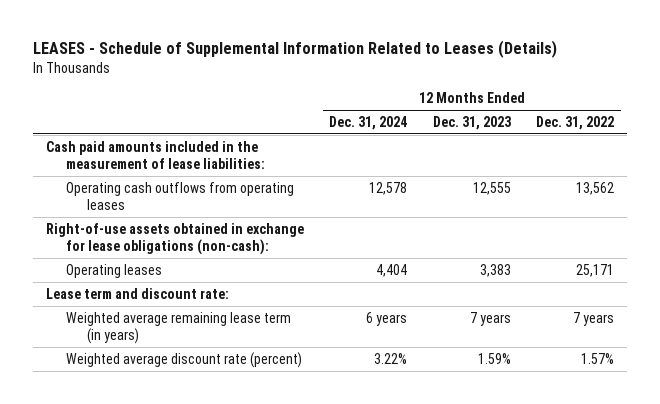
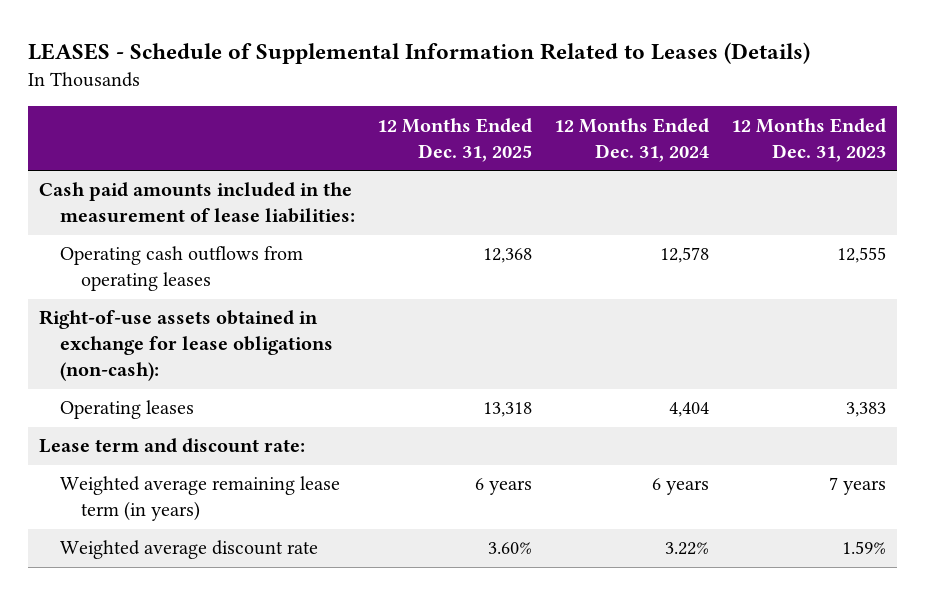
- | 12 Months Ended Dec. 31, 2024 | 12 Months Ended Dec. 31, 2023 | 12 Months Ended Dec. 31, 2022
+ | 12 Months Ended Dec. 31, 2025 | 12 Months Ended Dec. 31, 2024 | 12 Months Ended Dec. 31, 2023
- Weighted average discount rate (percent) | 3.22% | 1.59% | 1.57%
+ Weighted average discount rate | 3.60% | 3.22% | 1.59%

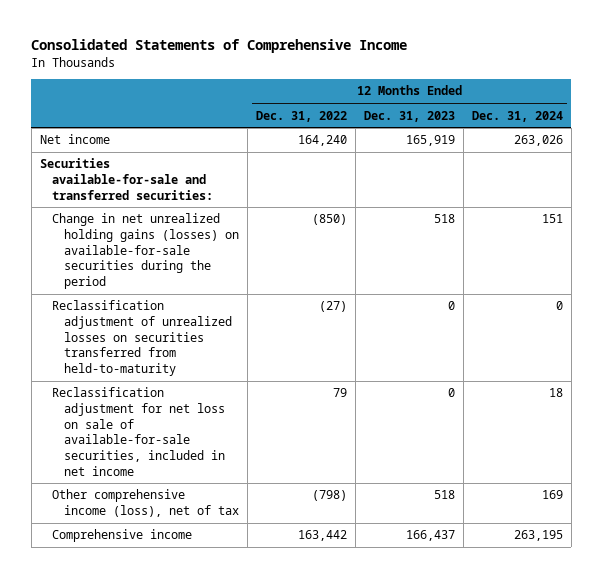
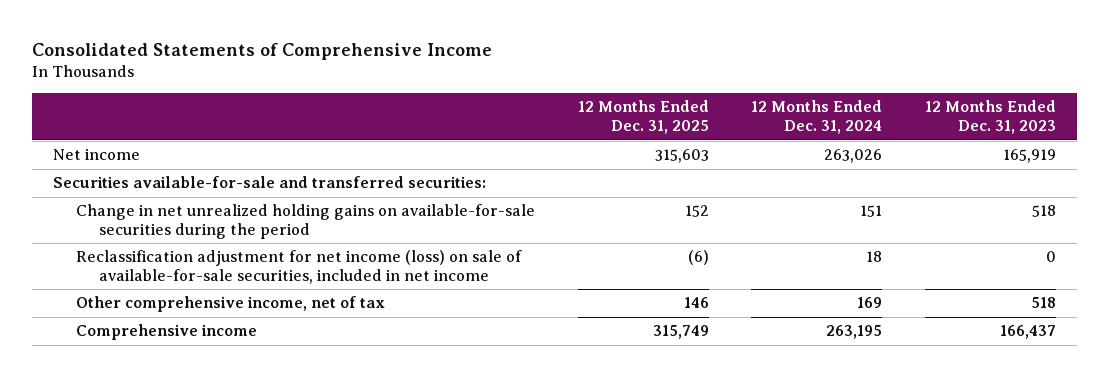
- | 12 Months Ended Dec. 31, 2022 | 12 Months Ended Dec. 31, 2023 | 12 Months Ended Dec. 31, 2024
+ | 12 Months Ended Dec. 31, 2025 | 12 Months Ended Dec. 31, 2024 | 12 Months Ended Dec. 31, 2023
- Change in net unrealized holding gains (losses) on available-for-sale securities during the period | (850) | 518 | 151
- Reclassification adjustment of unrealized losses on securities transferred from held-to-maturity | (27) | 0 | 0
- Reclassification adjustment for net loss on sale of available-for-sale securities, included in net income | 79 | 0 | 18
- Other comprehensive income (loss), net of tax | (798) | 518 | 169
+ Change in net unrealized holding gains on available-for-sale securities during the period | 152 | 151 | 518
+ Reclassification adjustment for net income (loss) on sale of available-for-sale securities, included in net income | (6) | 18 | 0
+ Other comprehensive income, net of tax | 146 | 169 | 518

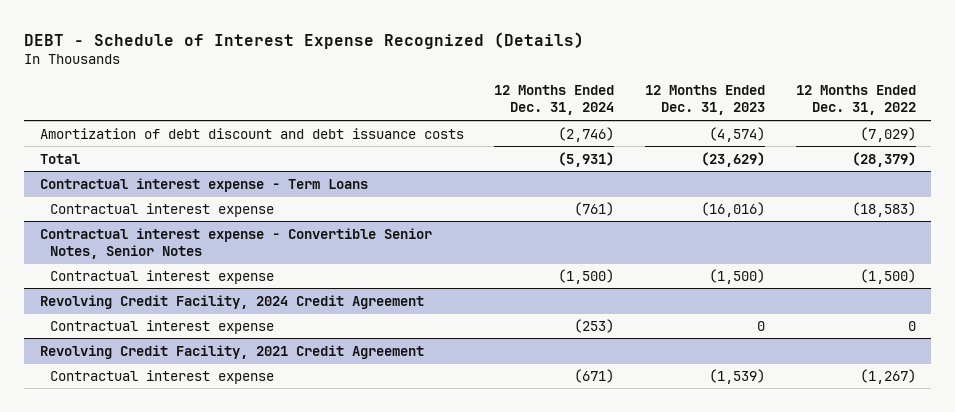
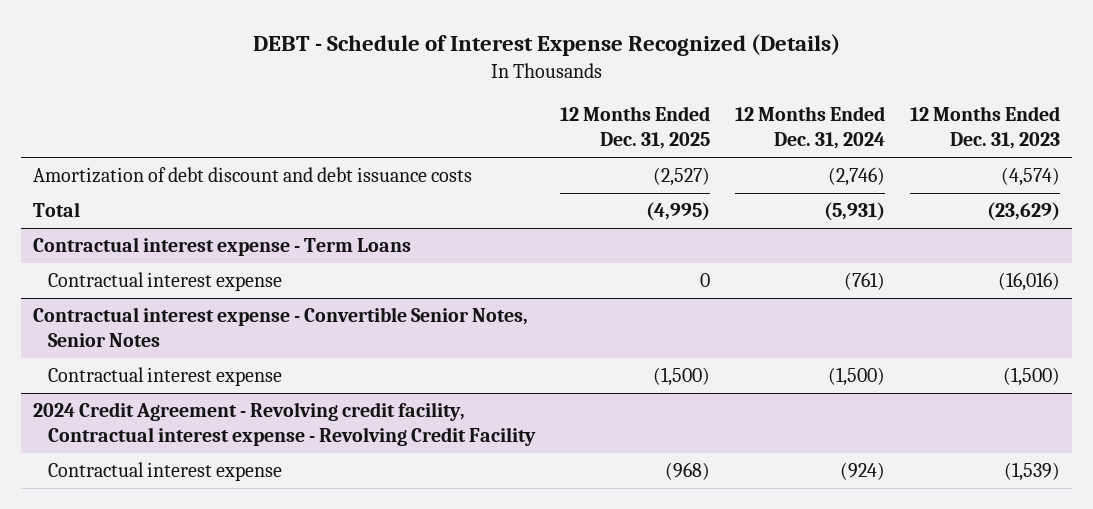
- | 12 Months Ended Dec. 31, 2024 | 12 Months Ended Dec. 31, 2023 | 12 Months Ended Dec. 31, 2022
+ | 12 Months Ended Dec. 31, 2025 | 12 Months Ended Dec. 31, 2024 | 12 Months Ended Dec. 31, 2023
- Revolving Credit Facility, 2024 Credit Agreement
- Contractual interest expense | (253) | 0 | 0
- Revolving Credit Facility, 2021 Credit Agreement
- Contractual interest expense | (671) | (1,539) | (1,267)
+ 2024 Credit Agreement - Revolving credit facility, Contractual interest expense - Revolving Credit Facility
+ Contractual interest expense | (968) | (924) | (1,539)

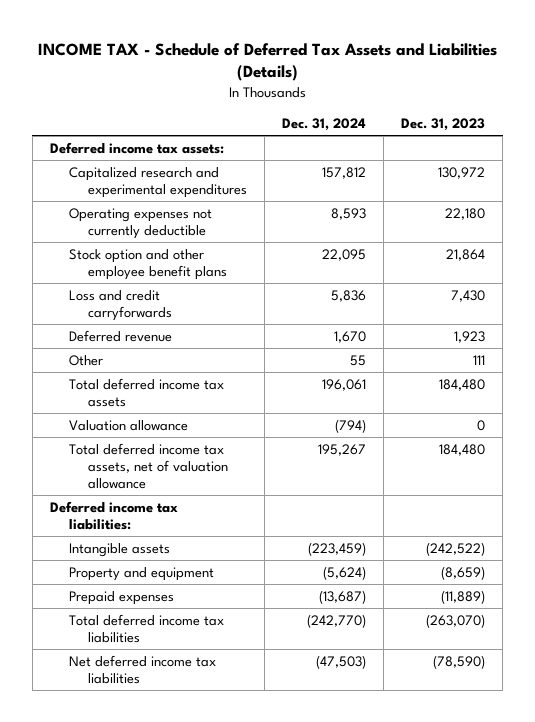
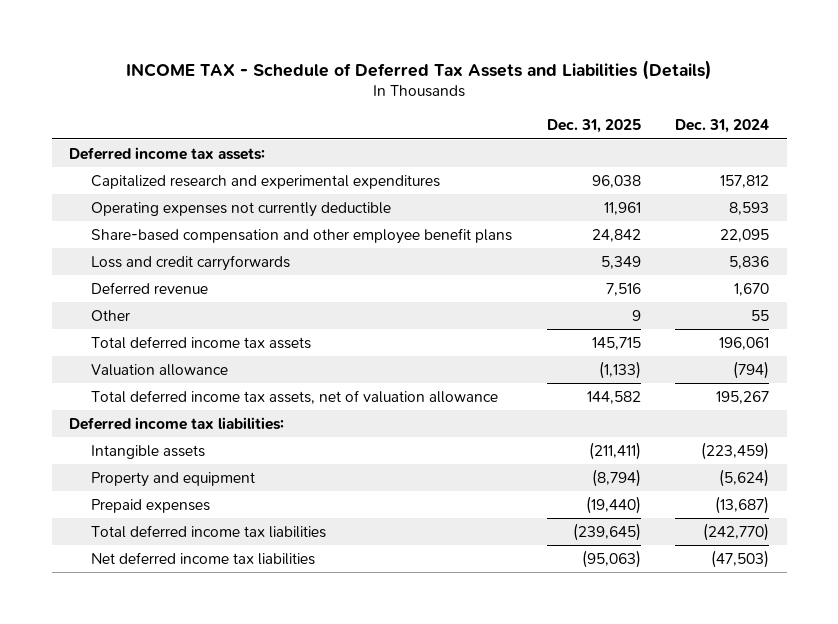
- | Dec. 31, 2024 | Dec. 31, 2023
+ | Dec. 31, 2025 | Dec. 31, 2024
- Stock option and other employee benefit plans | 22,095 | 21,864
+ Share-based compensation and other employee benefit plans | 24,842 | 22,095

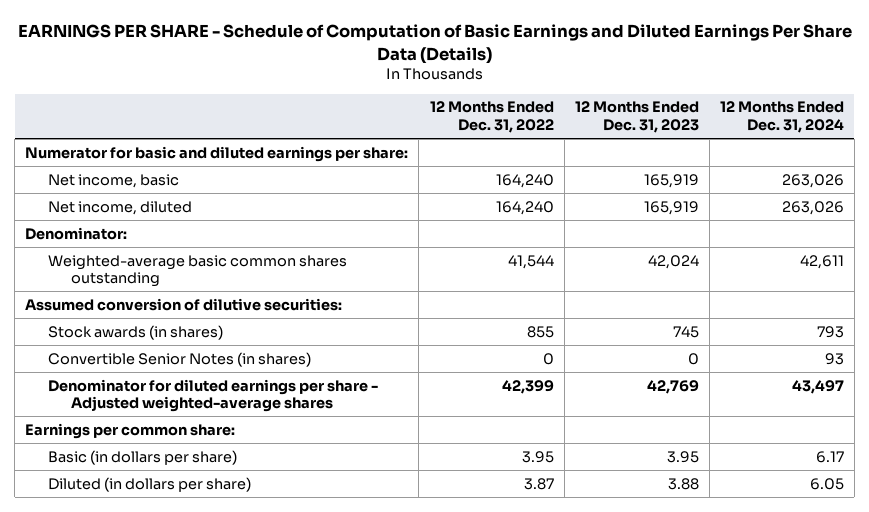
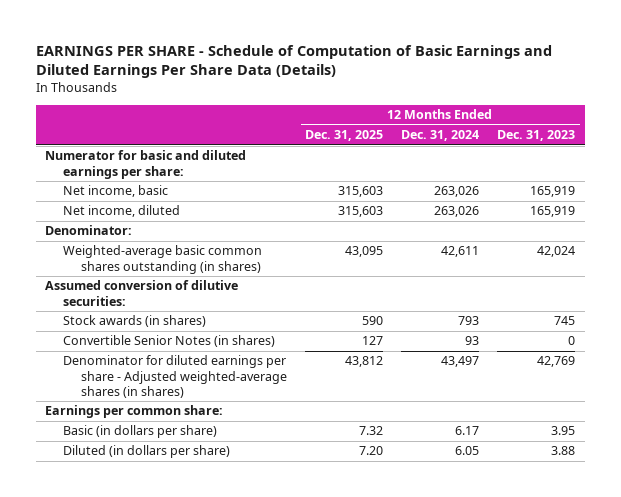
- | 12 Months Ended Dec. 31, 2022 | 12 Months Ended Dec. 31, 2023 | 12 Months Ended Dec. 31, 2024
+ | 12 Months Ended Dec. 31, 2025 | 12 Months Ended Dec. 31, 2024 | 12 Months Ended Dec. 31, 2023
- Weighted-average basic common shares outstanding | 41,544 | 42,024 | 42,611
+ Weighted-average basic common shares outstanding (in shares) | 43,095 | 42,611 | 42,024
- Denominator for diluted earnings per share - Adjusted weighted-average shares | 42,399 | 42,769 | 43,497
+ Denominator for diluted earnings per share - Adjusted weighted-average shares (in shares) | 43,812 | 43,497 | 42,769

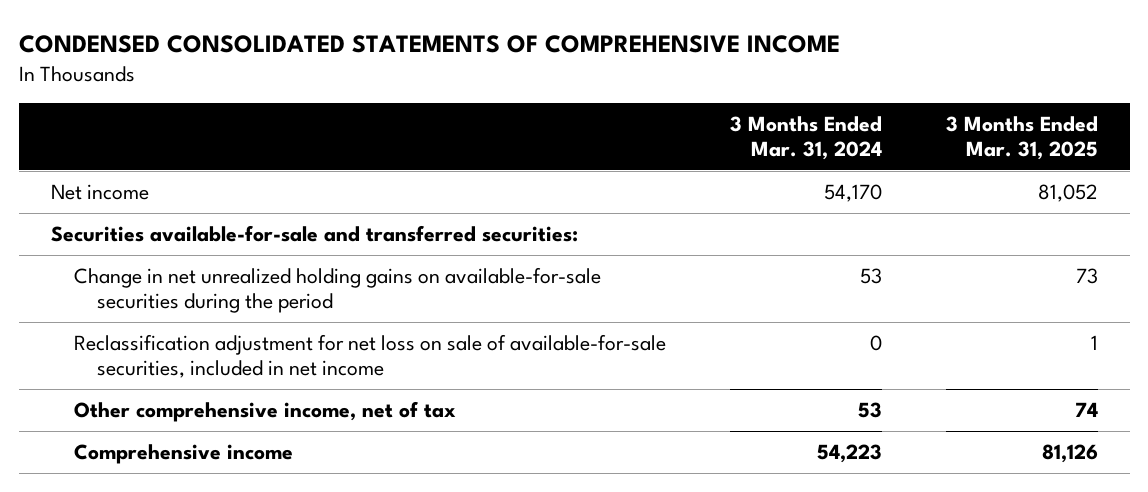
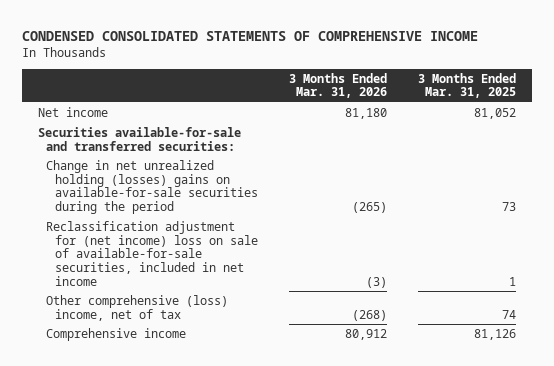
- | 3 Months Ended Mar. 31, 2024 | 3 Months Ended Mar. 31, 2025
+ | 3 Months Ended Mar. 31, 2026 | 3 Months Ended Mar. 31, 2025
- Change in net unrealized holding gains on available-for-sale securities during the period | 53 | 73
- Reclassification adjustment for net loss on sale of available-for-sale securities, included in net income | 0 | 1
- Other comprehensive income, net of tax | 53 | 74
+ Change in net unrealized holding (losses) gains on available-for-sale securities during the period | (265) | 73
+ Reclassification adjustment for (net income) loss on sale of available-for-sale securities, included in net income | (3) | 1
+ Other comprehensive (loss) income, net of tax | (268) | 74

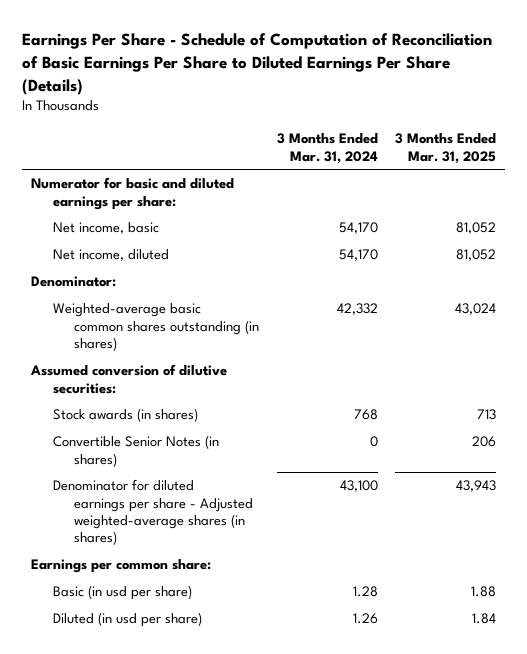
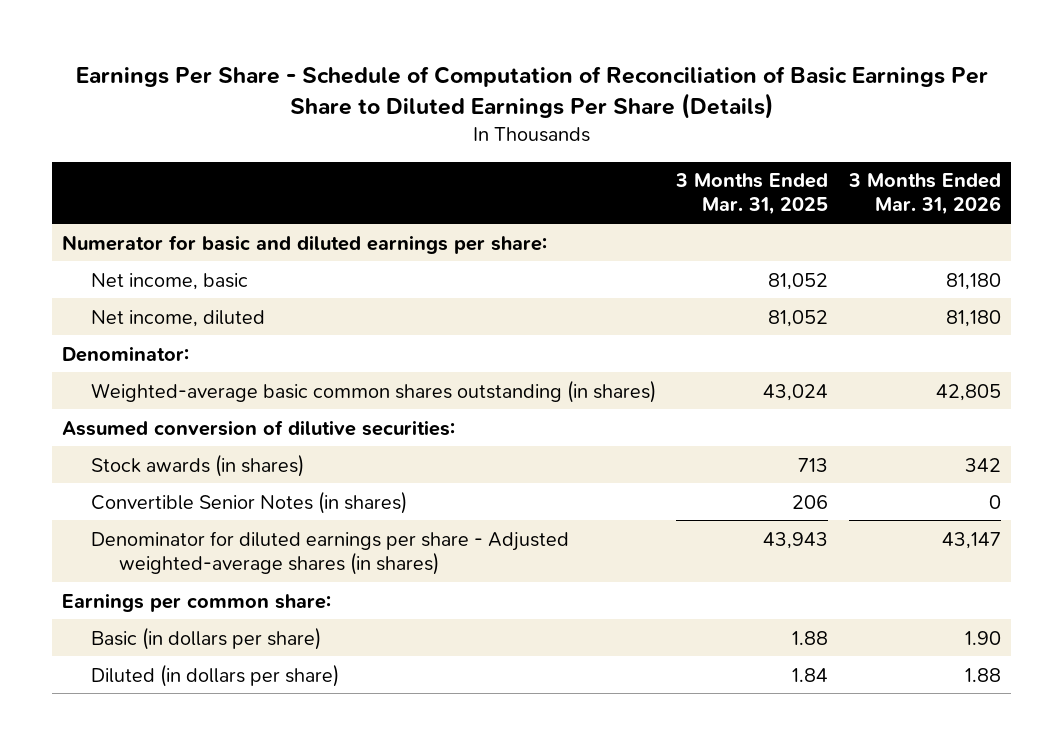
- | 3 Months Ended Mar. 31, 2024 | 3 Months Ended Mar. 31, 2025
+ | 3 Months Ended Mar. 31, 2025 | 3 Months Ended Mar. 31, 2026
- Basic (in usd per share) | 1.28 | 1.88
- Diluted (in usd per share) | 1.26 | 1.84
+ Basic (in dollars per share) | 1.88 | 1.90
+ Diluted (in dollars per share) | 1.84 | 1.88

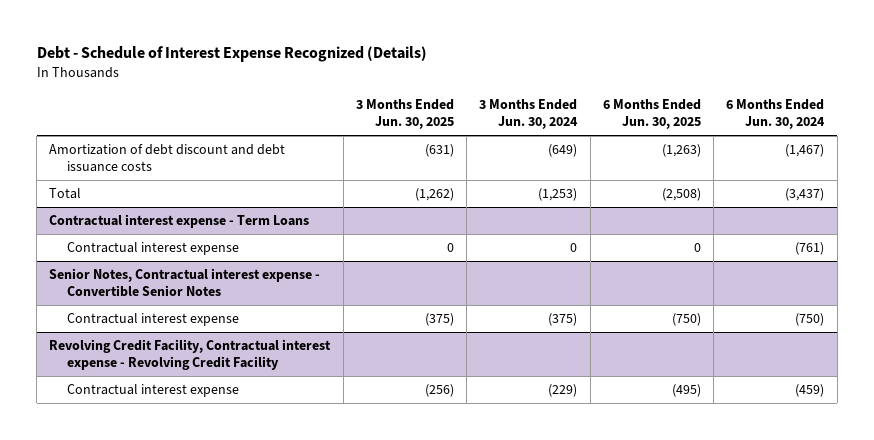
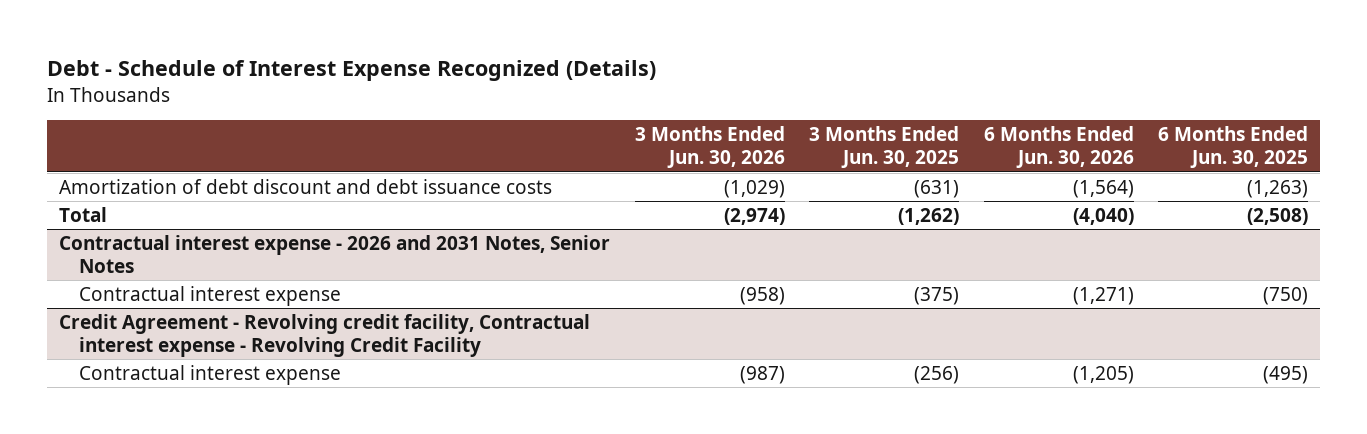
- | 3 Months Ended Jun. 30, 2025 | 3 Months Ended Jun. 30, 2024 | 6 Months Ended Jun. 30, 2025 | 6 Months Ended Jun. 30, 2024
+ | 3 Months Ended Jun. 30, 2026 | 3 Months Ended Jun. 30, 2025 | 6 Months Ended Jun. 30, 2026 | 6 Months Ended Jun. 30, 2025
- Contractual interest expense - Term Loans
- Contractual interest expense | 0 | 0 | 0 | (761)
- Senior Notes, Contractual interest expense - Convertible Senior Notes
+ Contractual interest expense - 2026 and 2031 Notes, Senior Notes
- Revolving Credit Facility, Contractual interest expense - Revolving Credit Facility
+ Credit Agreement - Revolving credit facility, Contractual interest expense - Revolving Credit Facility

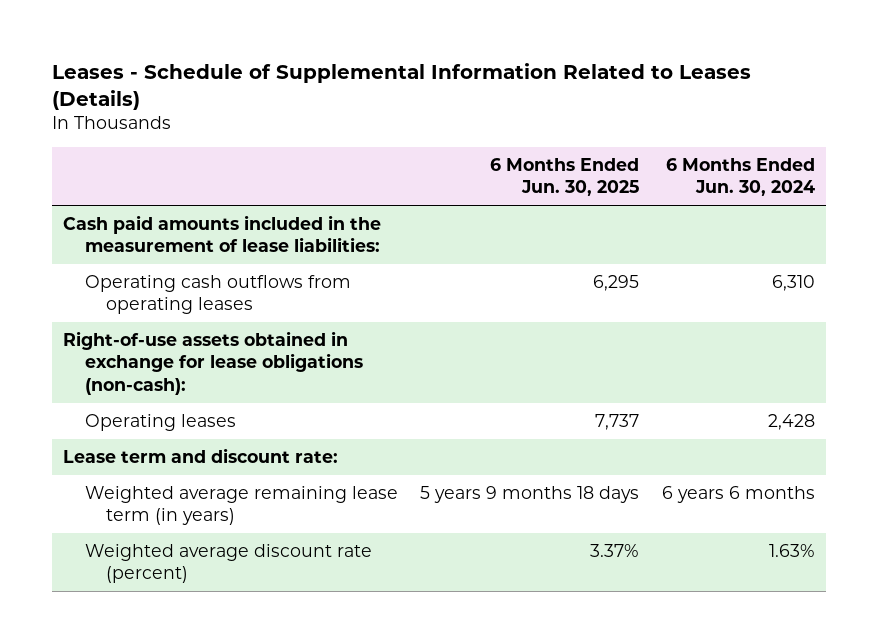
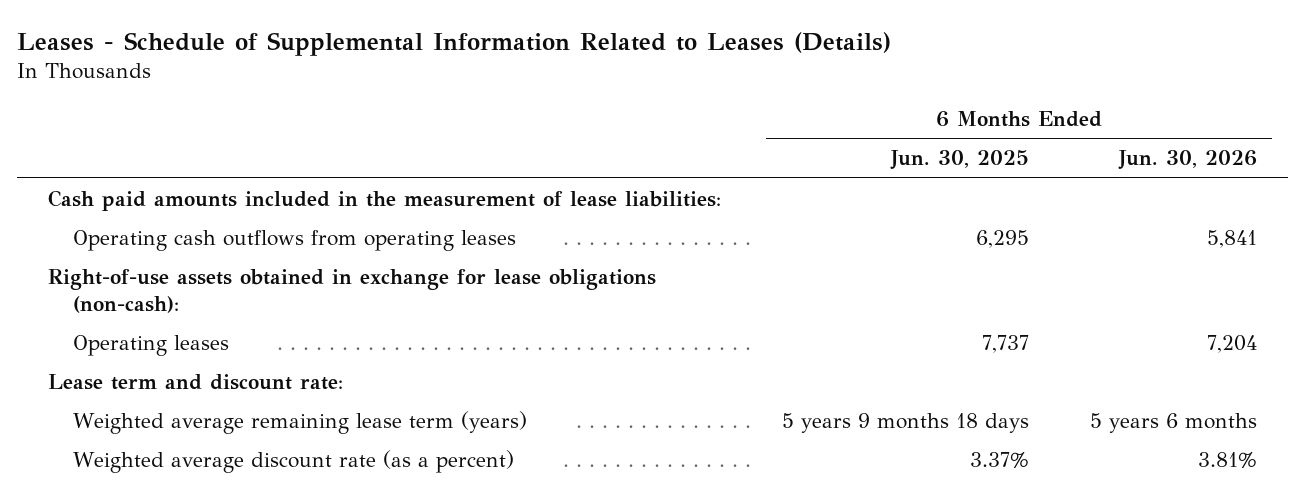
- | 6 Months Ended Jun. 30, 2025 | 6 Months Ended Jun. 30, 2024
+ | 6 Months Ended Jun. 30, 2025 | 6 Months Ended Jun. 30, 2026
- Weighted average remaining lease term (in years) | 5 years 9 months 18 days | 6 years 6 months
- Weighted average discount rate (percent) | 3.37% | 1.63%
+ Weighted average remaining lease term (years) | 5 years 9 months 18 days | 5 years 6 months
+ Weighted average discount rate (as a percent) | 3.37% | 3.81%

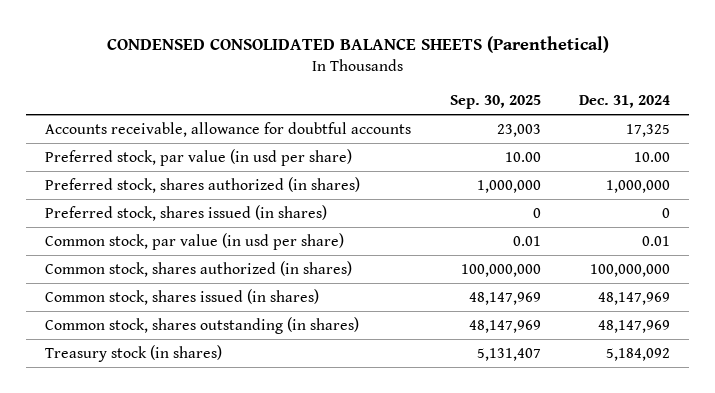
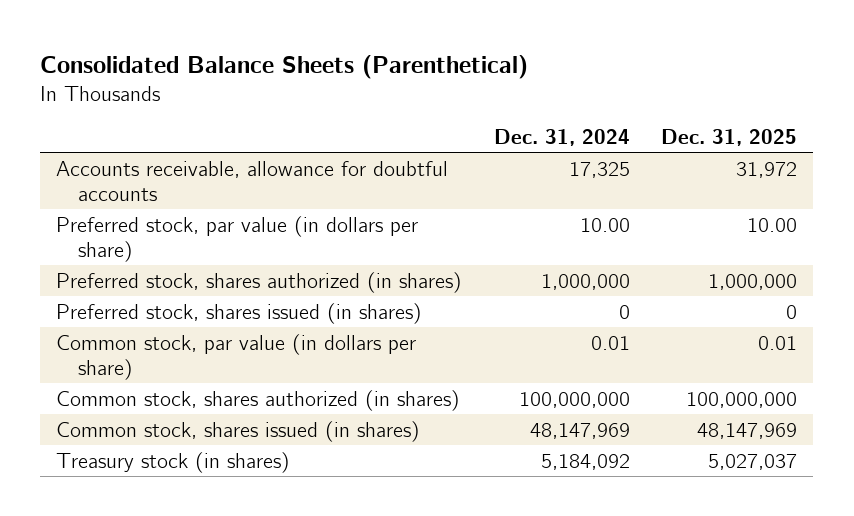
- CONDENSED CONSOLIDATED BALANCE SHEETS (Parenthetical)
+ Consolidated Balance Sheets (Parenthetical)
- | Sep. 30, 2025 | Dec. 31, 2024
+ | Dec. 31, 2024 | Dec. 31, 2025
- Preferred stock, par value (in usd per share) | 10.00 | 10.00
+ Preferred stock, par value (in dollars per share) | 10.00 | 10.00
- Common stock, par value (in usd per share) | 0.01 | 0.01
+ Common stock, par value (in dollars per share) | 0.01 | 0.01
- Common stock, shares outstanding (in shares) | 48,147,969 | 48,147,969

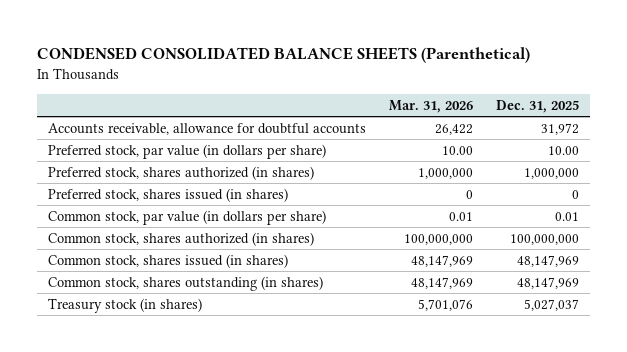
- Consolidated Balance Sheets (Parenthetical)
+ CONDENSED CONSOLIDATED BALANCE SHEETS (Parenthetical)
- | Dec. 31, 2024 | Dec. 31, 2025
+ | Mar. 31, 2026 | Dec. 31, 2025
+ Common stock, shares outstanding (in shares) | 48,147,969 | 48,147,969

